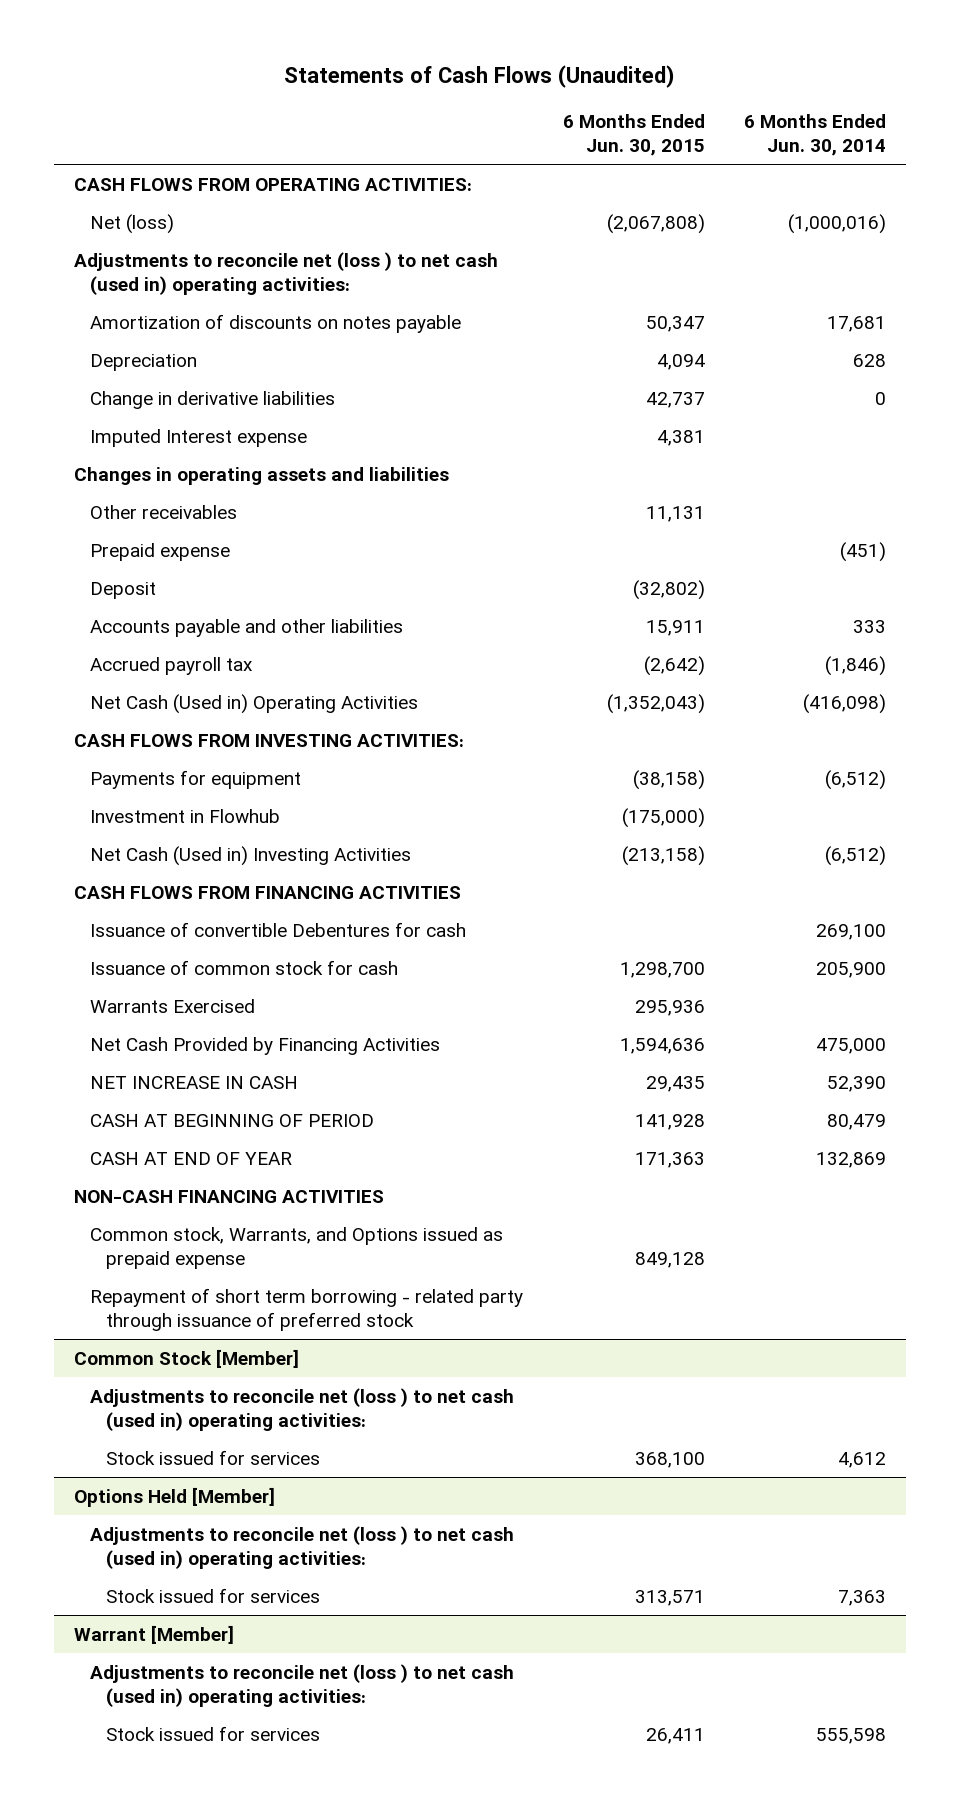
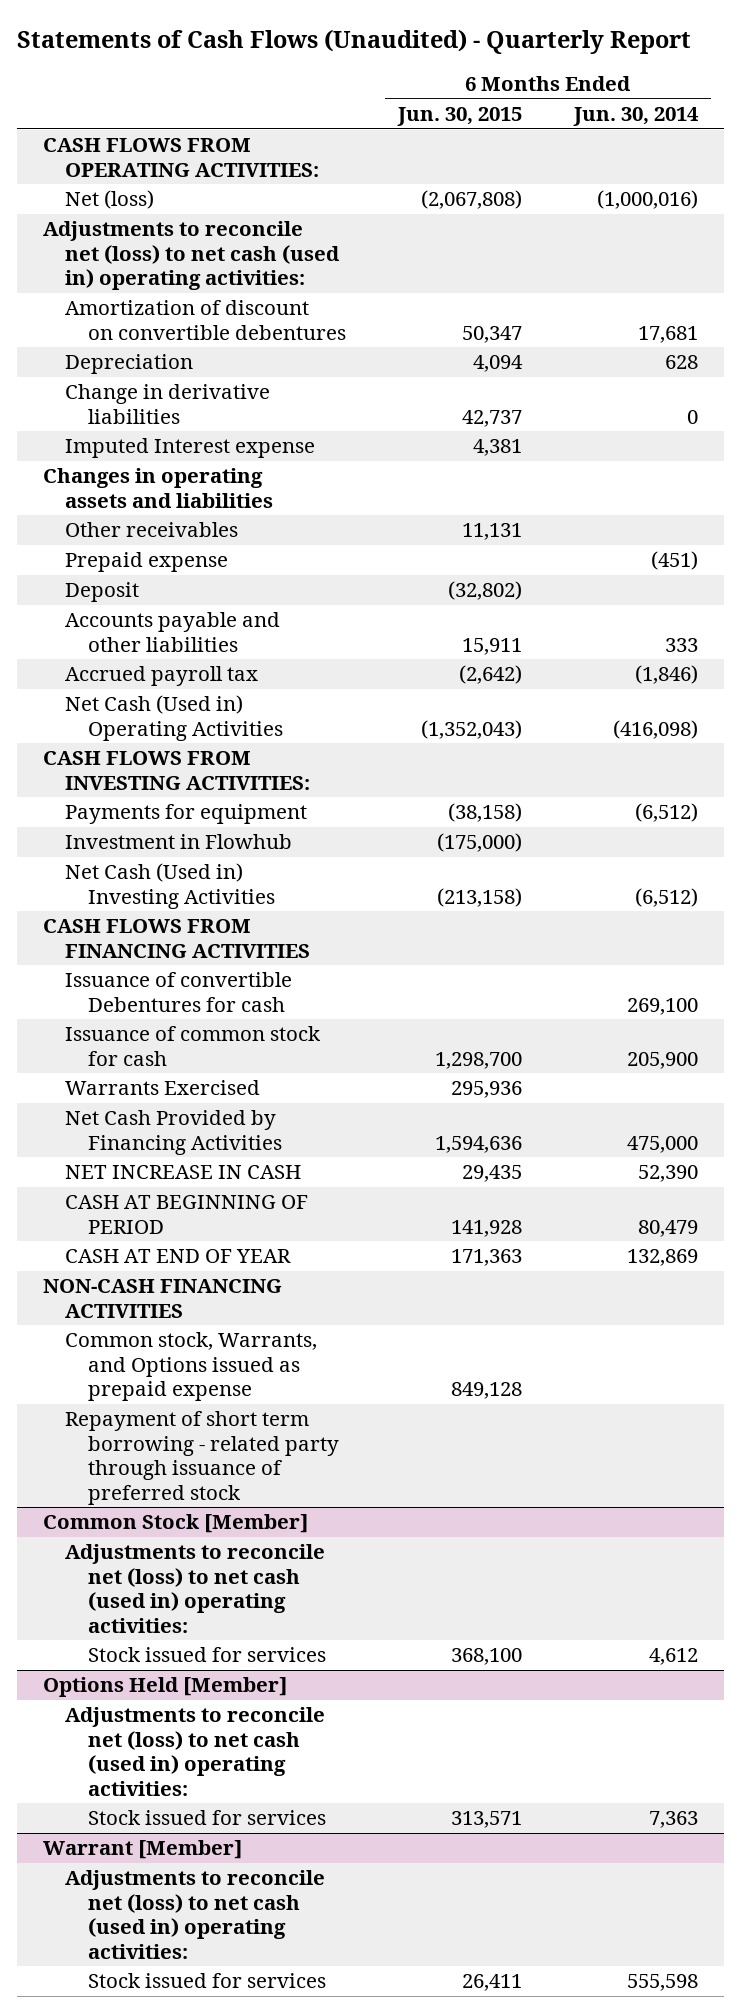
- Statements of Cash Flows (Unaudited)
+ Statements of Cash Flows (Unaudited) - Quarterly Report
- Adjustments to reconcile net (loss ) to net cash (used in) operating activities:
- Amortization of discounts on notes payable | 50,347 | 17,681
+ Adjustments to reconcile net (loss) to net cash (used in) operating activities:
+ Amortization of discount on convertible debentures | 50,347 | 17,681
@ Common Stock [Member]
- Adjustments to reconcile net (loss ) to net cash (used in) operating activities:
+ Adjustments to reconcile net (loss) to net cash (used in) operating activities:
@ Options Held [Member]
- Adjustments to reconcile net (loss ) to net cash (used in) operating activities:
+ Adjustments to reconcile net (loss) to net cash (used in) operating activities:
@ Warrant [Member]
- Adjustments to reconcile net (loss ) to net cash (used in) operating activities:
+ Adjustments to reconcile net (loss) to net cash (used in) operating activities:

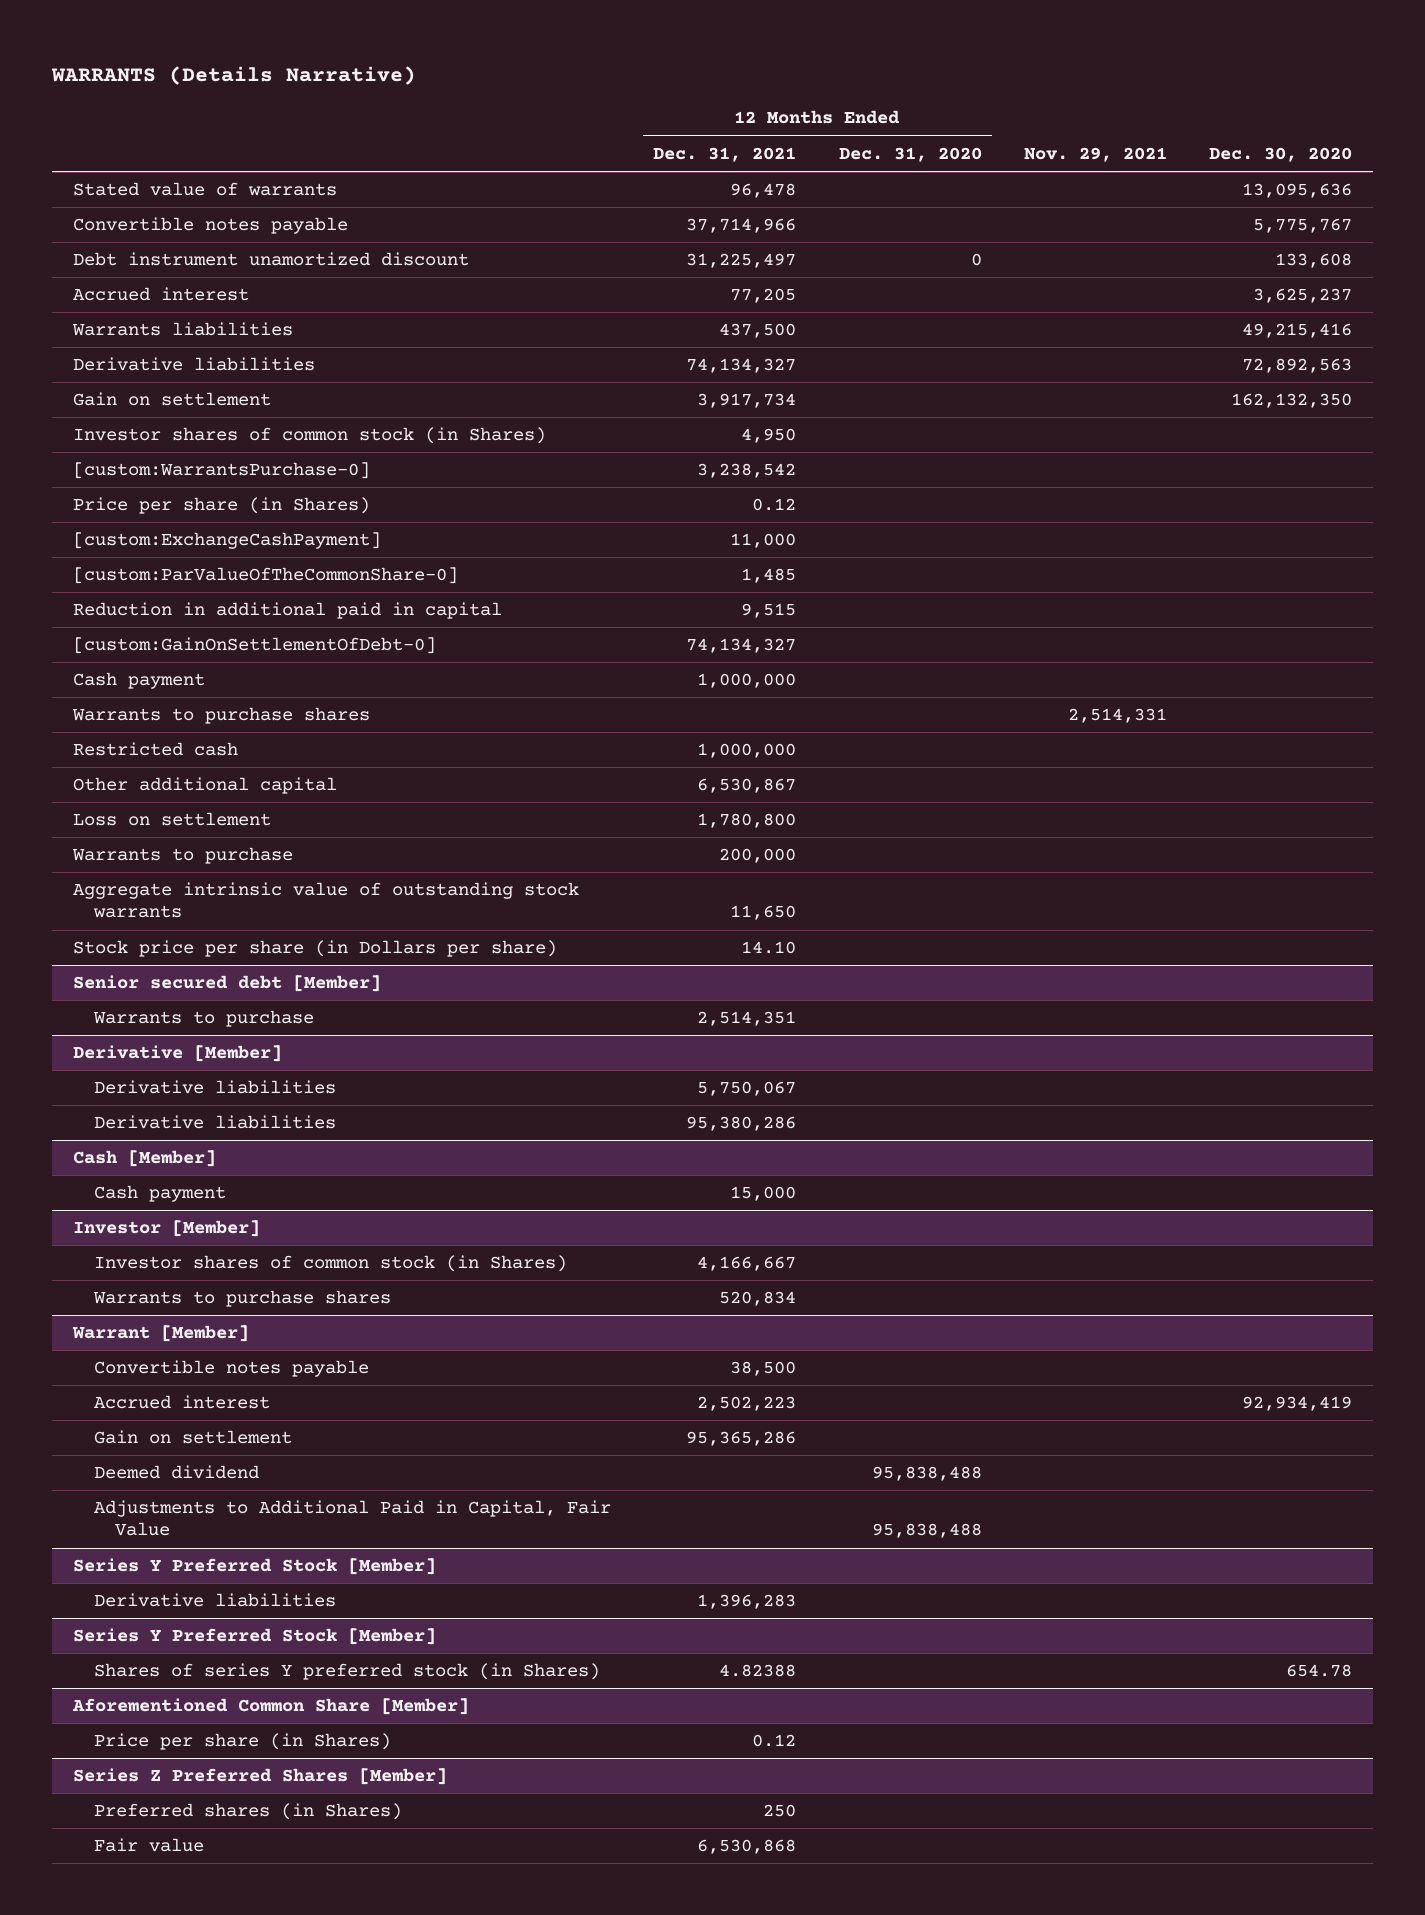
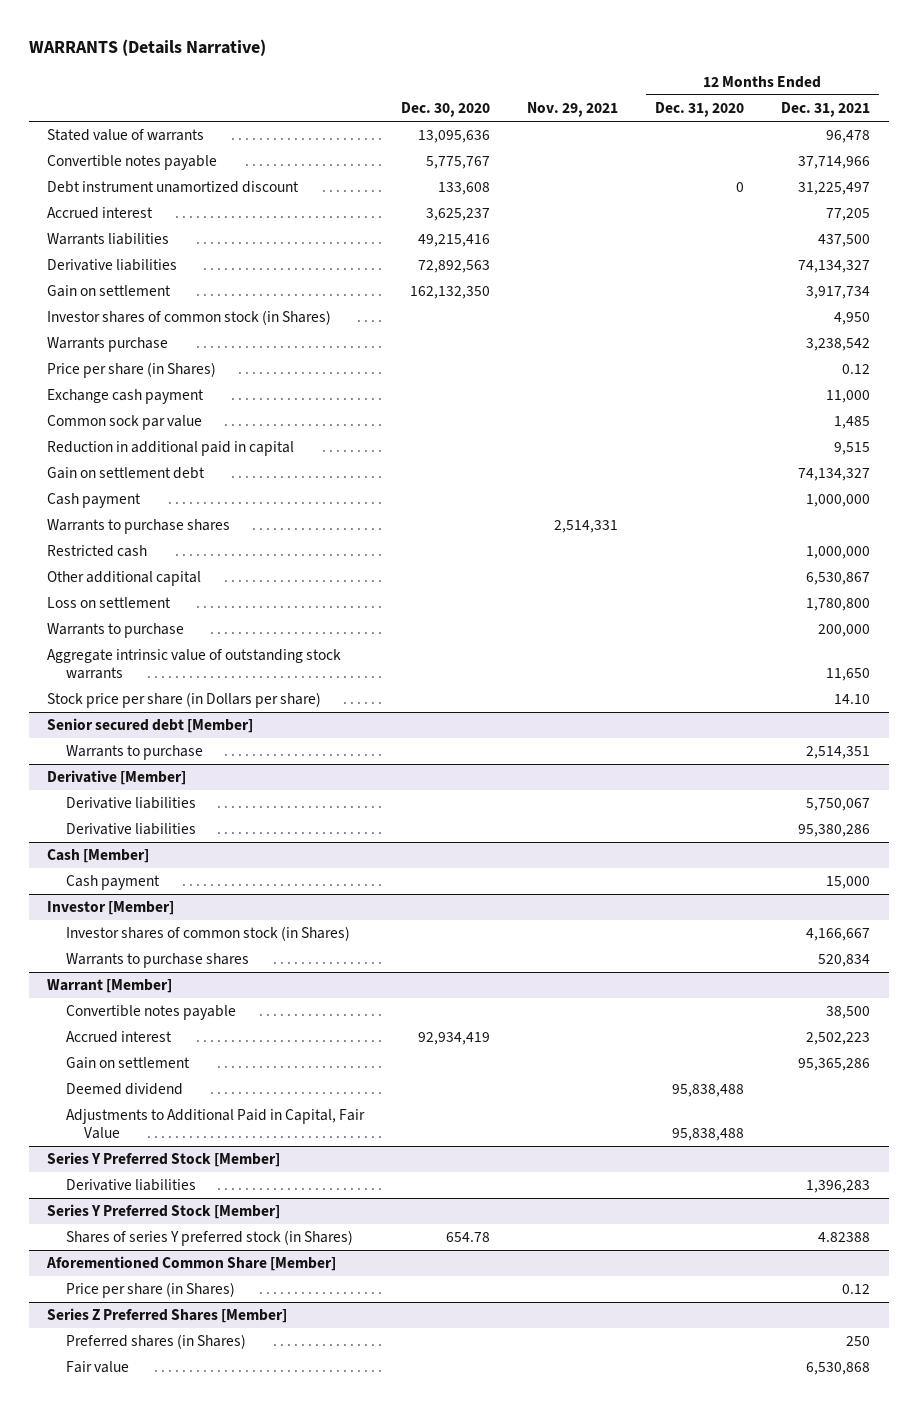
- | 12 Months Ended Dec. 31, 2021 | 12 Months Ended Dec. 31, 2020 | Nov. 29, 2021 | Dec. 30, 2020
+ | Dec. 30, 2020 | Nov. 29, 2021 | 12 Months Ended Dec. 31, 2020 | 12 Months Ended Dec. 31, 2021
- [custom:WarrantsPurchase-0] | 3,238,542 | | |
+ Warrants purchase | | | | 3,238,542
- [custom:ExchangeCashPayment] | 11,000 | | |
- [custom:ParValueOfTheCommonShare-0] | 1,485 | | |
+ Exchange cash payment | | | | 11,000
+ Common sock par value | | | | 1,485
- [custom:GainOnSettlementOfDebt-0] | 74,134,327 | | |
+ Gain on settlement debt | | | | 74,134,327

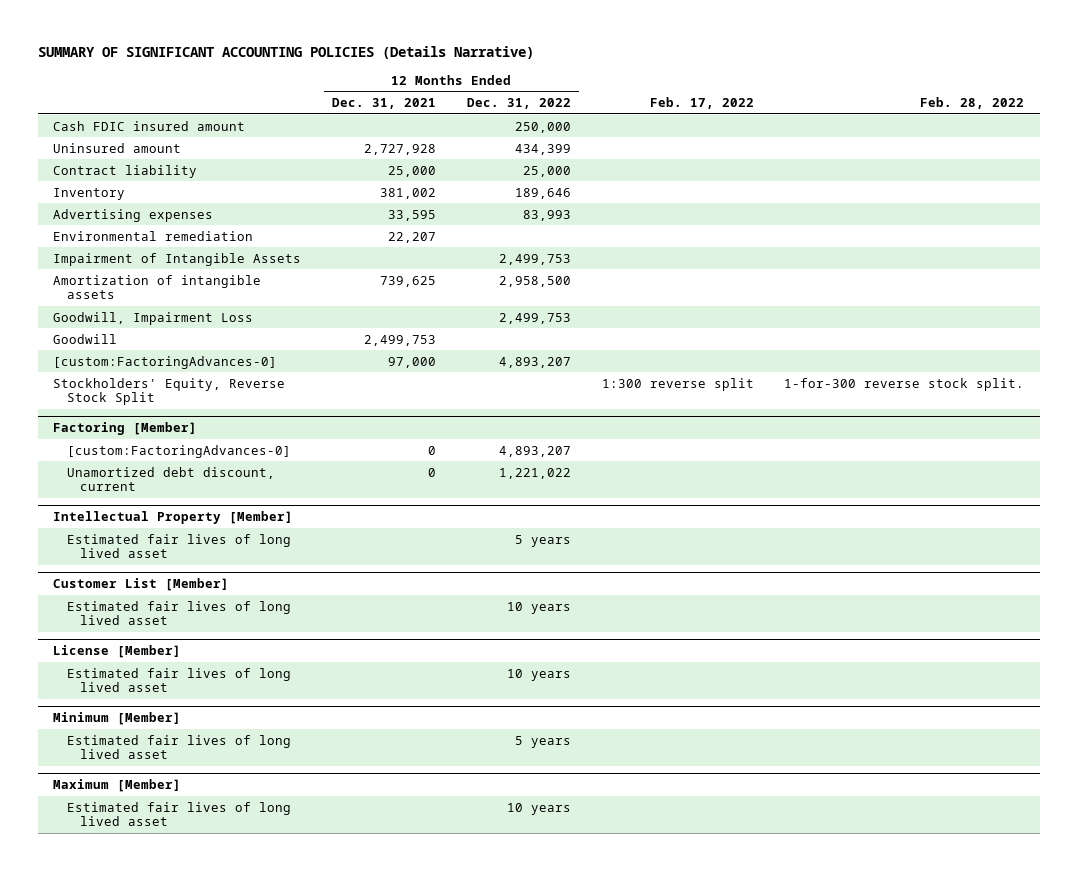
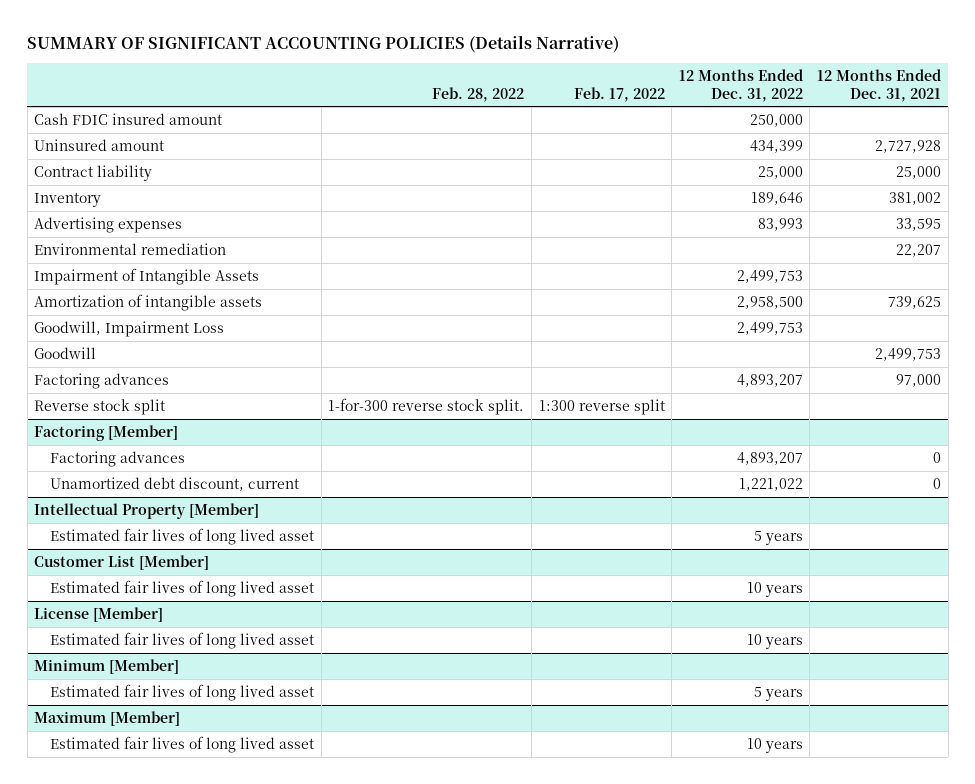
- | 12 Months Ended Dec. 31, 2021 | 12 Months Ended Dec. 31, 2022 | Feb. 17, 2022 | Feb. 28, 2022
+ | Feb. 28, 2022 | Feb. 17, 2022 | 12 Months Ended Dec. 31, 2022 | 12 Months Ended Dec. 31, 2021
- [custom:FactoringAdvances-0] | 97,000 | 4,893,207 | |
- Stockholders' Equity, Reverse Stock Split | | | 1:300 reverse split | 1-for-300 reverse stock split.
+ Factoring advances | | | 4,893,207 | 97,000
+ Reverse stock split | 1-for-300 reverse stock split. | 1:300 reverse split | |
@ Factoring [Member]
- [custom:FactoringAdvances-0] | 0 | 4,893,207 | |
+ Factoring advances | | | 4,893,207 | 0

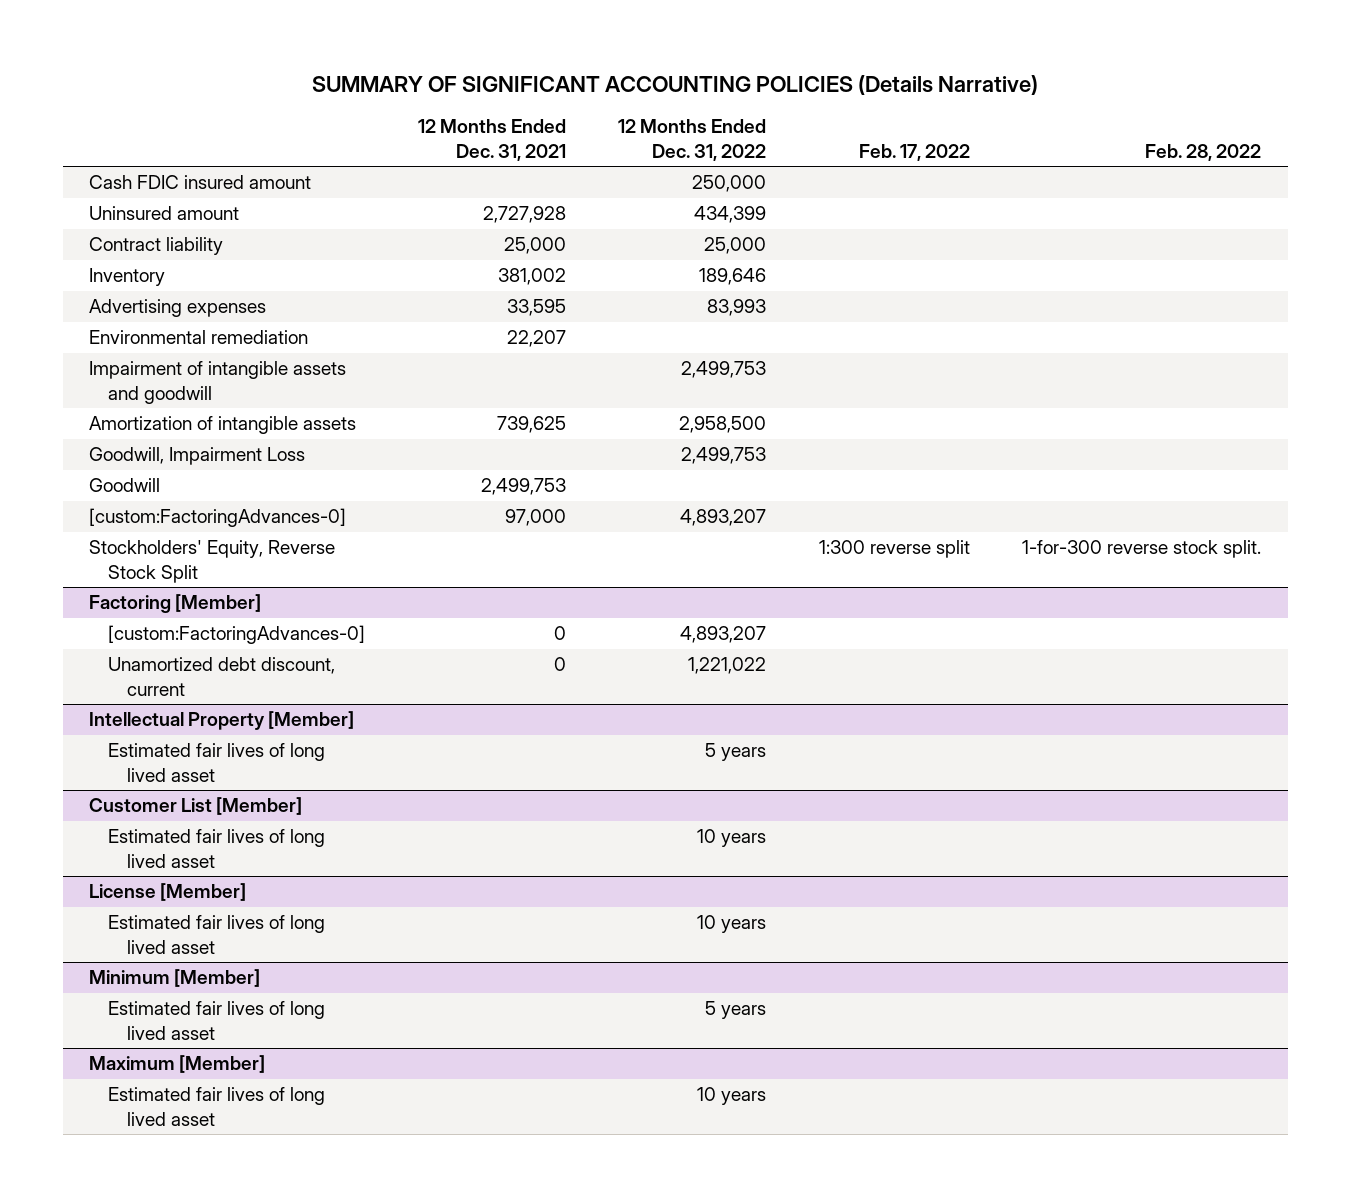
- | Feb. 28, 2022 | Feb. 17, 2022 | 12 Months Ended Dec. 31, 2022 | 12 Months Ended Dec. 31, 2021
+ | 12 Months Ended Dec. 31, 2021 | 12 Months Ended Dec. 31, 2022 | Feb. 17, 2022 | Feb. 28, 2022
- Impairment of Intangible Assets | | | 2,499,753 |
+ Impairment of intangible assets and goodwill | | 2,499,753 | |
- Factoring advances | | | 4,893,207 | 97,000
- Reverse stock split | 1-for-300 reverse stock split. | 1:300 reverse split | |
+ [custom:FactoringAdvances-0] | 97,000 | 4,893,207 | |
+ Stockholders' Equity, Reverse Stock Split | | | 1:300 reverse split | 1-for-300 reverse stock split.
@ Factoring [Member]
- Factoring advances | | | 4,893,207 | 0
+ [custom:FactoringAdvances-0] | 0 | 4,893,207 | |

